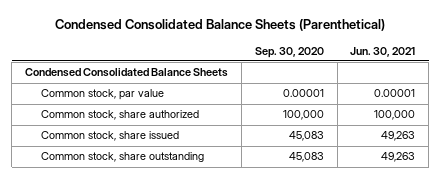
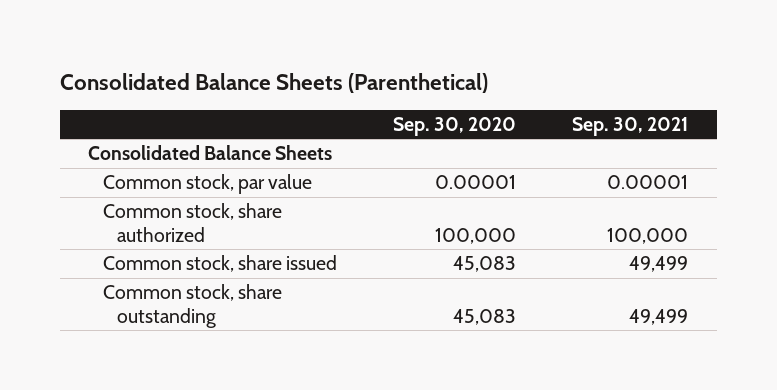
- Condensed Consolidated Balance Sheets (Parenthetical)
+ Consolidated Balance Sheets (Parenthetical)
- | Sep. 30, 2020 | Jun. 30, 2021
+ | Sep. 30, 2020 | Sep. 30, 2021
- Condensed Consolidated Balance Sheets
+ Consolidated Balance Sheets

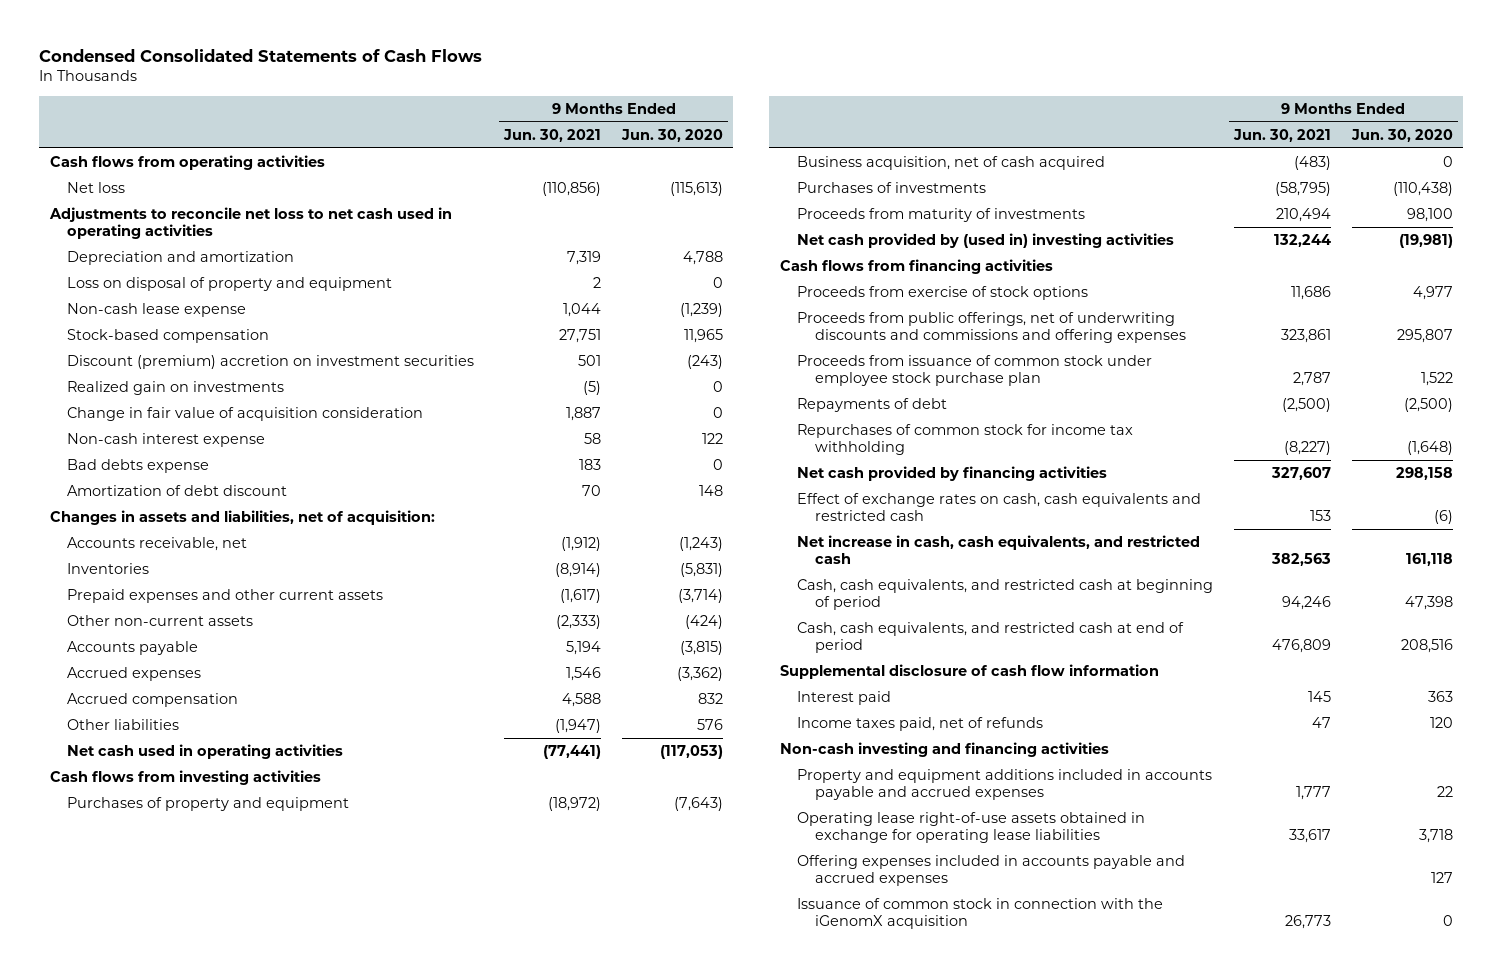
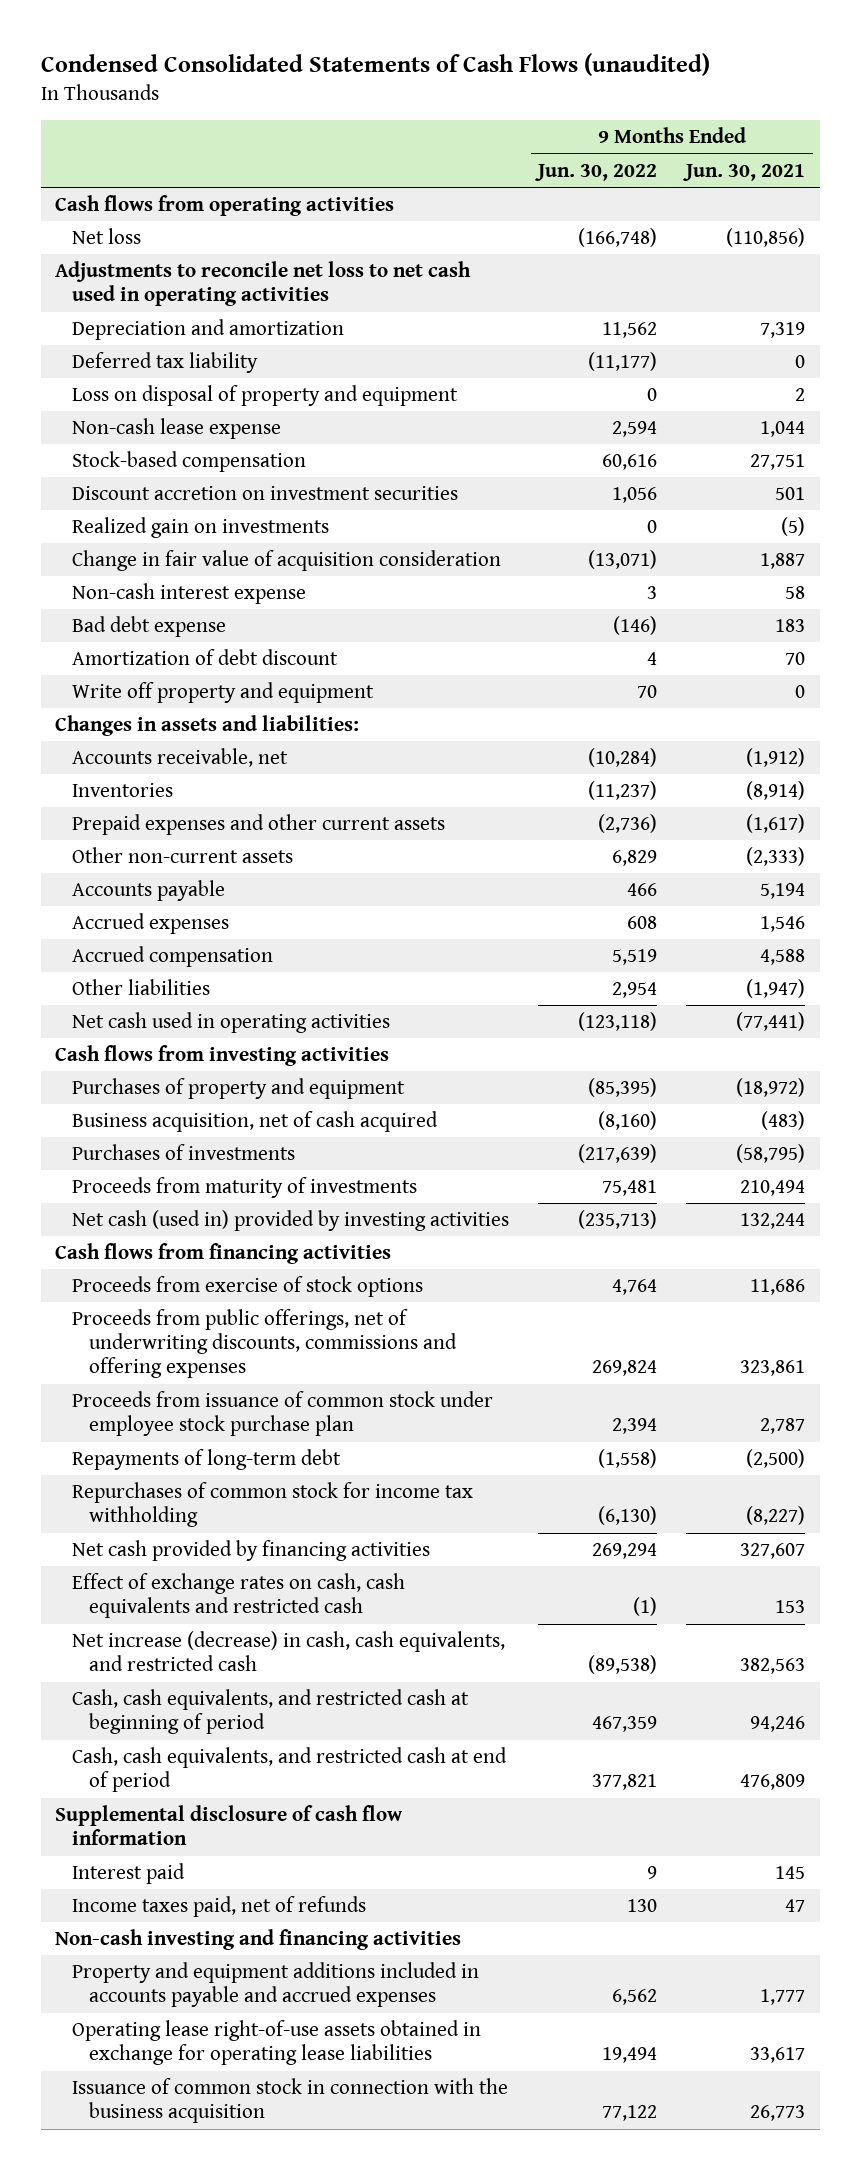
- Condensed Consolidated Statements of Cash Flows
+ Condensed Consolidated Statements of Cash Flows (unaudited)
- | 9 Months Ended Jun. 30, 2021 | 9 Months Ended Jun. 30, 2020
+ | 9 Months Ended Jun. 30, 2022 | 9 Months Ended Jun. 30, 2021
+ Deferred tax liability | (11,177) | 0
- Discount (premium) accretion on investment securities | 501 | (243)
+ Discount accretion on investment securities | 1,056 | 501
- Bad debts expense | 183 | 0
+ Bad debt expense | (146) | 183
- Changes in assets and liabilities, net of acquisition:
+ Write off property and equipment | 70 | 0
+ Changes in assets and liabilities:
- Net cash provided by (used in) investing activities | 132,244 | (19,981)
+ Net cash (used in) provided by investing activities | (235,713) | 132,244
- Proceeds from public offerings, net of underwriting discounts and commissions and offering expenses | 323,861 | 295,807
+ Proceeds from public offerings, net of underwriting discounts, commissions and offering expenses | 269,824 | 323,861
- Repayments of debt | (2,500) | (2,500)
+ Repayments of long-term debt | (1,558) | (2,500)
- Net increase in cash, cash equivalents, and restricted cash | 382,563 | 161,118
+ Net increase (decrease) in cash, cash equivalents, and restricted cash | (89,538) | 382,563
- Offering expenses included in accounts payable and accrued expenses | | 127
- Issuance of common stock in connection with the iGenomX acquisition | 26,773 | 0
+ Issuance of common stock in connection with the business acquisition | 77,122 | 26,773

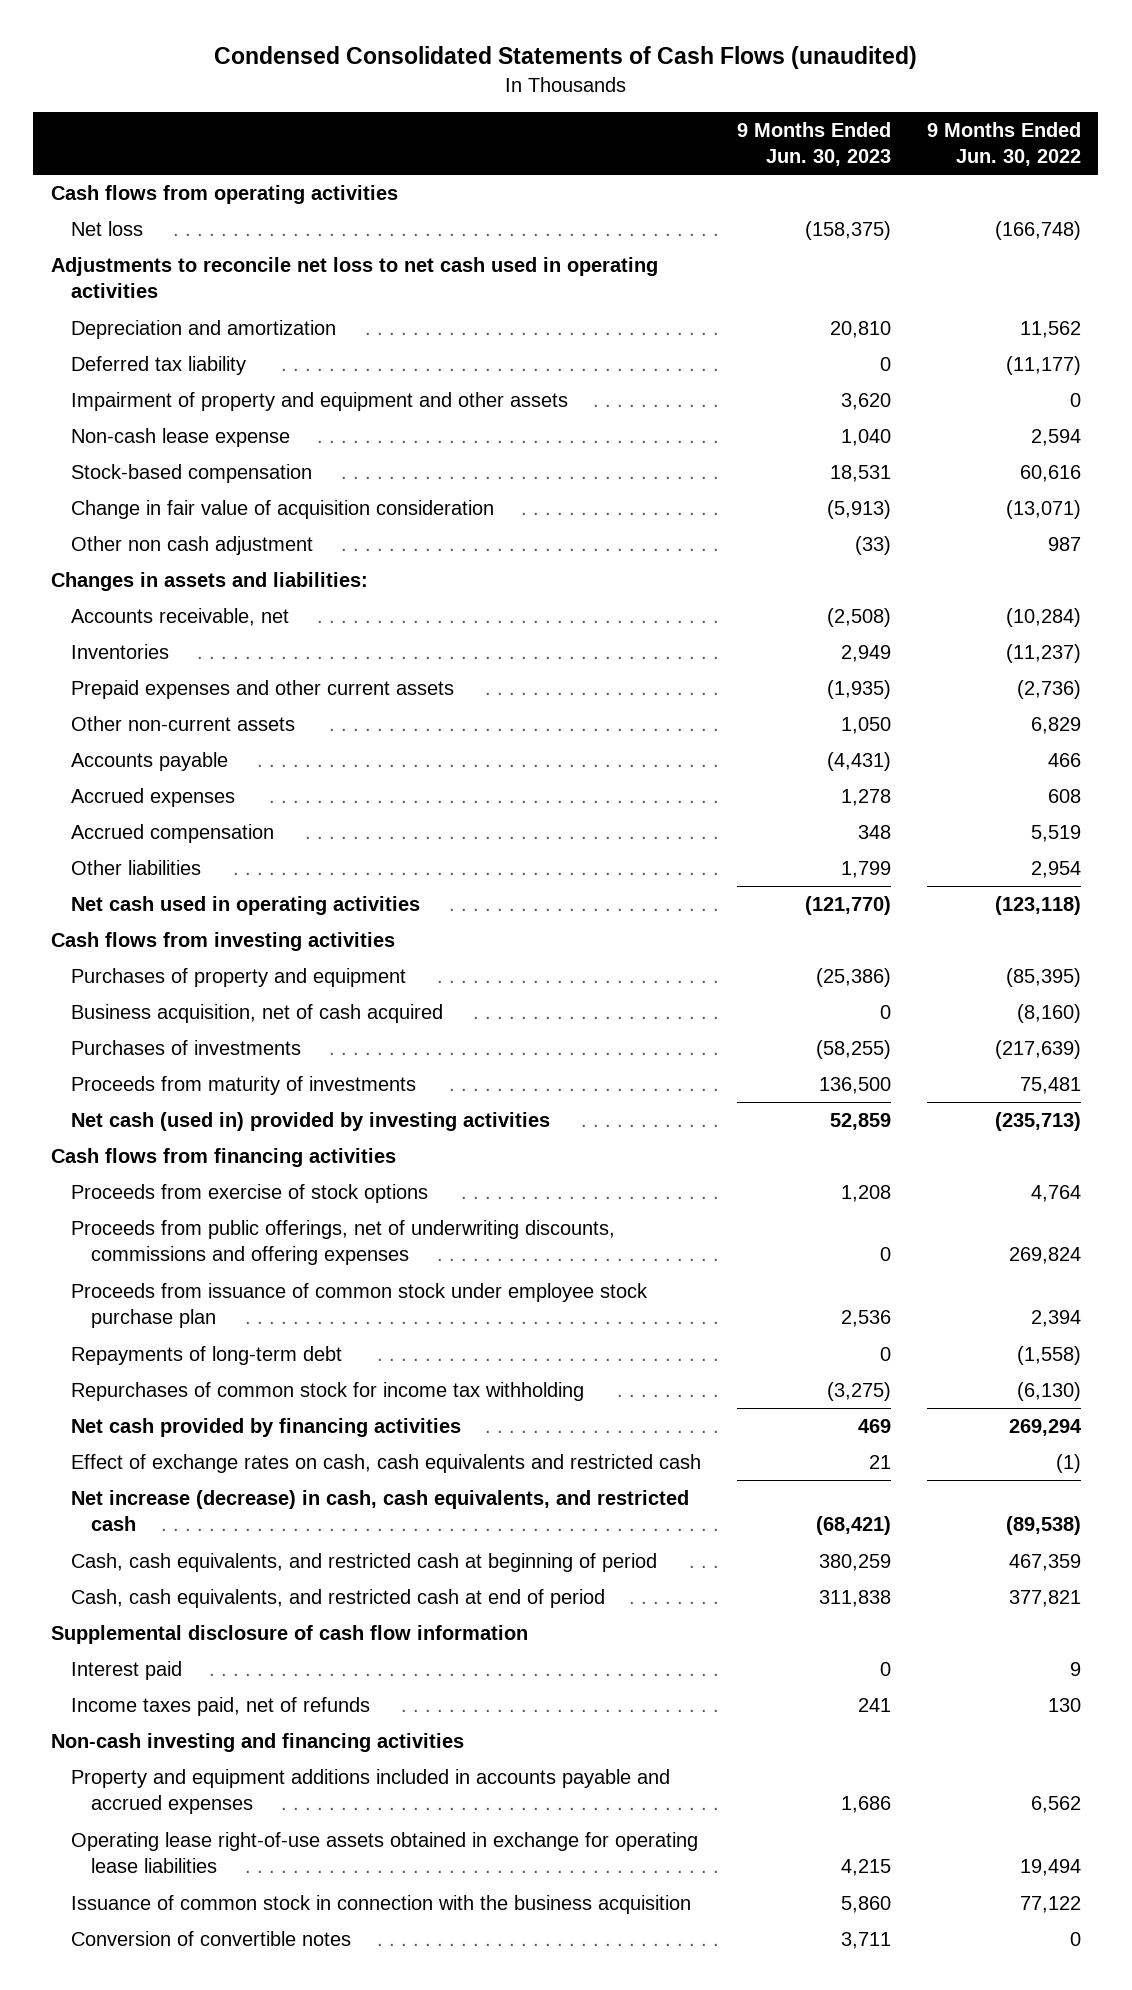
- | 9 Months Ended Jun. 30, 2022 | 9 Months Ended Jun. 30, 2021
+ | 9 Months Ended Jun. 30, 2023 | 9 Months Ended Jun. 30, 2022
- Loss on disposal of property and equipment | 0 | 2
+ Impairment of property and equipment and other assets | 3,620 | 0
- Discount accretion on investment securities | 1,056 | 501
- Realized gain on investments | 0 | (5)
- Non-cash interest expense | 3 | 58
- Bad debt expense | (146) | 183
- Amortization of debt discount | 4 | 70
- Write off property and equipment | 70 | 0
+ Other non cash adjustment | (33) | 987
+ Conversion of convertible notes | 3,711 | 0

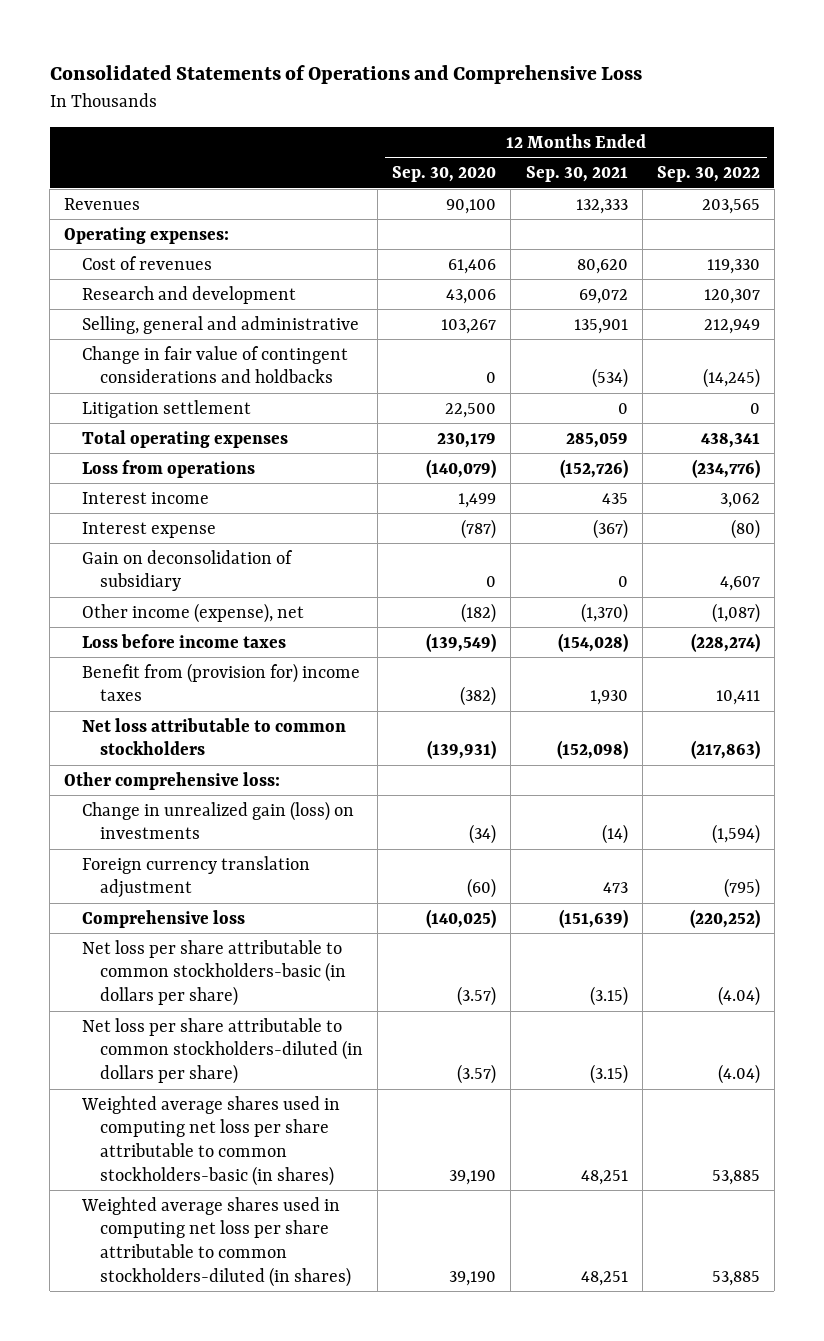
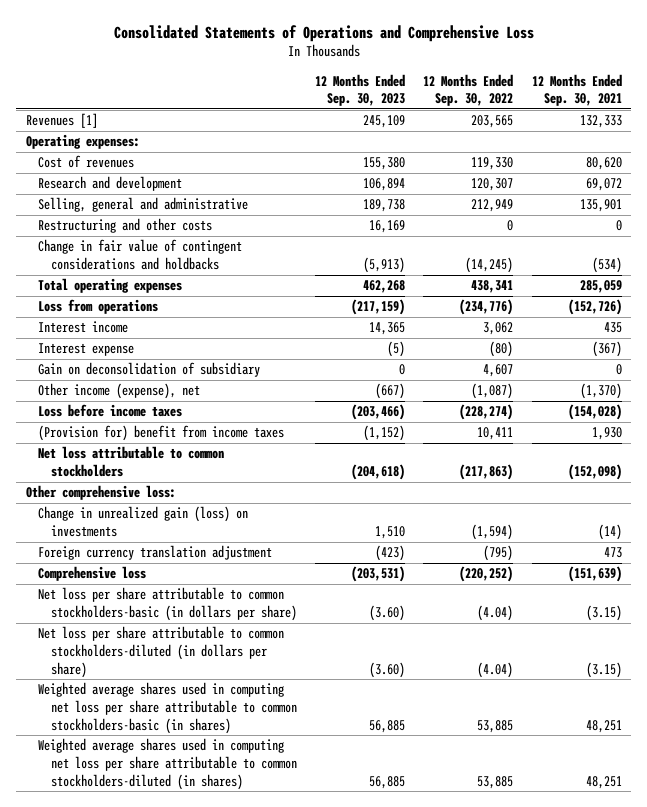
- | 12 Months Ended Sep. 30, 2020 | 12 Months Ended Sep. 30, 2021 | 12 Months Ended Sep. 30, 2022
+ | 12 Months Ended Sep. 30, 2023 | 12 Months Ended Sep. 30, 2022 | 12 Months Ended Sep. 30, 2021
- Revenues | 90,100 | 132,333 | 203,565
+ Revenues [1] | 245,109 | 203,565 | 132,333
+ Restructuring and other costs | 16,169 | 0 | 0
- Litigation settlement | 22,500 | 0 | 0
- Benefit from (provision for) income taxes | (382) | 1,930 | 10,411
+ (Provision for) benefit from income taxes | (1,152) | 10,411 | 1,930

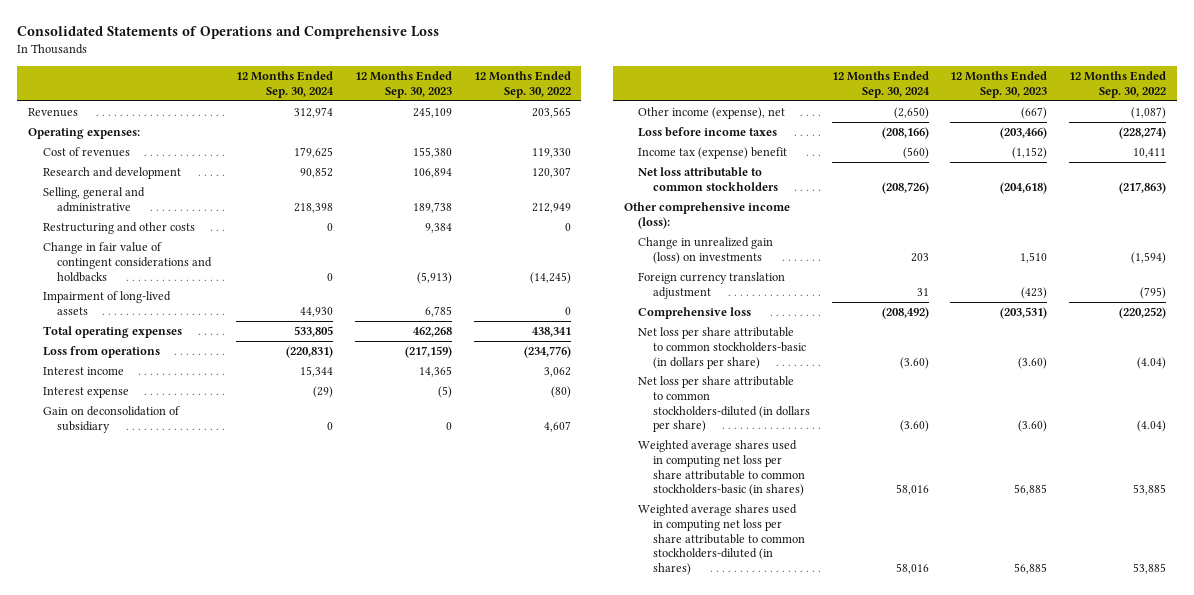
- | 12 Months Ended Sep. 30, 2023 | 12 Months Ended Sep. 30, 2022 | 12 Months Ended Sep. 30, 2021
+ | 12 Months Ended Sep. 30, 2024 | 12 Months Ended Sep. 30, 2023 | 12 Months Ended Sep. 30, 2022
- Revenues [1] | 245,109 | 203,565 | 132,333
+ Revenues | 312,974 | 245,109 | 203,565
- Restructuring and other costs | 16,169 | 0 | 0
+ Restructuring and other costs | 0 | 9,384 | 0
+ Impairment of long-lived assets | 44,930 | 6,785 | 0
- (Provision for) benefit from income taxes | (1,152) | 10,411 | 1,930
+ Income tax (expense) benefit | (560) | (1,152) | 10,411
- Other comprehensive loss:
+ Other comprehensive income (loss):

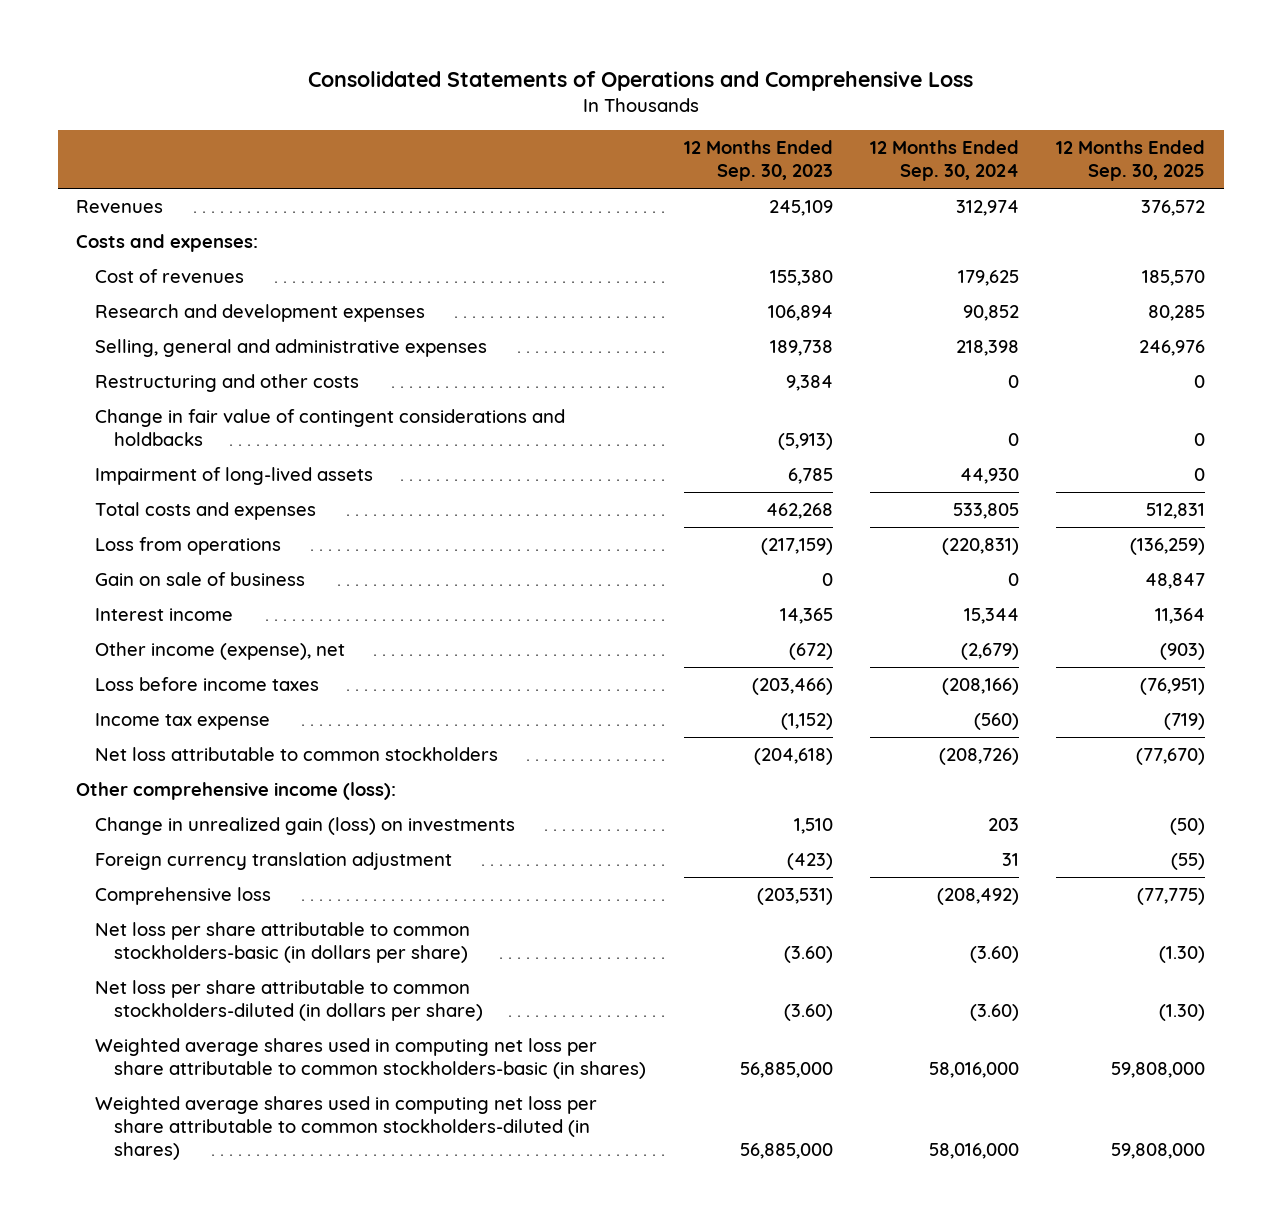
- | 12 Months Ended Sep. 30, 2024 | 12 Months Ended Sep. 30, 2023 | 12 Months Ended Sep. 30, 2022
+ | 12 Months Ended Sep. 30, 2023 | 12 Months Ended Sep. 30, 2024 | 12 Months Ended Sep. 30, 2025
- Operating expenses:
+ Costs and expenses:
- Research and development | 90,852 | 106,894 | 120,307
- Selling, general and administrative | 218,398 | 189,738 | 212,949
+ Research and development expenses | 106,894 | 90,852 | 80,285
+ Selling, general and administrative expenses | 189,738 | 218,398 | 246,976
- Total operating expenses | 533,805 | 462,268 | 438,341
+ Total costs and expenses | 462,268 | 533,805 | 512,831
+ Gain on sale of business | 0 | 0 | 48,847
- Interest expense | (29) | (5) | (80)
- Gain on deconsolidation of subsidiary | 0 | 0 | 4,607
- Other income (expense), net | (2,650) | (667) | (1,087)
+ Other income (expense), net | (672) | (2,679) | (903)
- Income tax (expense) benefit | (560) | (1,152) | 10,411
+ Income tax expense | (1,152) | (560) | (719)
- Weighted average shares used in computing net loss per share attributable to common stockholders-basic (in shares) | 58,016 | 56,885 | 53,885
- Weighted average shares used in computing net loss per share attributable to common stockholders-diluted (in shares) | 58,016 | 56,885 | 53,885
+ Weighted average shares used in computing net loss per share attributable to common stockholders-basic (in shares) | 56,885,000 | 58,016,000 | 59,808,000
+ Weighted average shares used in computing net loss per share attributable to common stockholders-diluted (in shares) | 56,885,000 | 58,016,000 | 59,808,000

